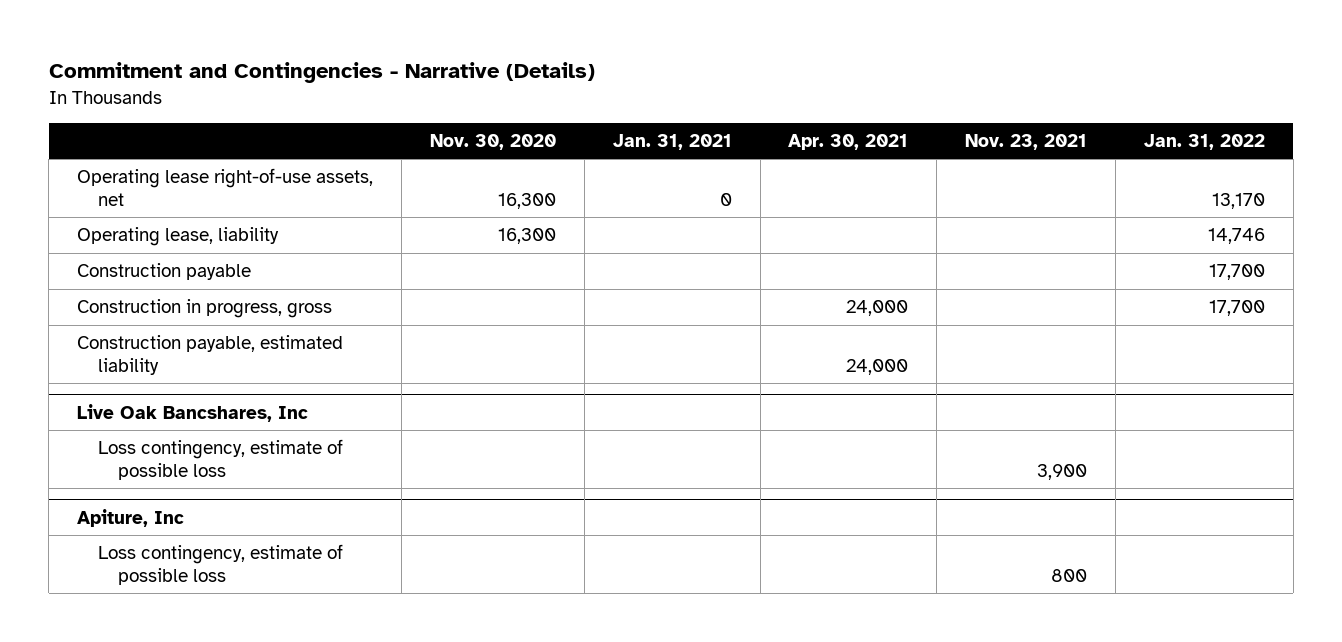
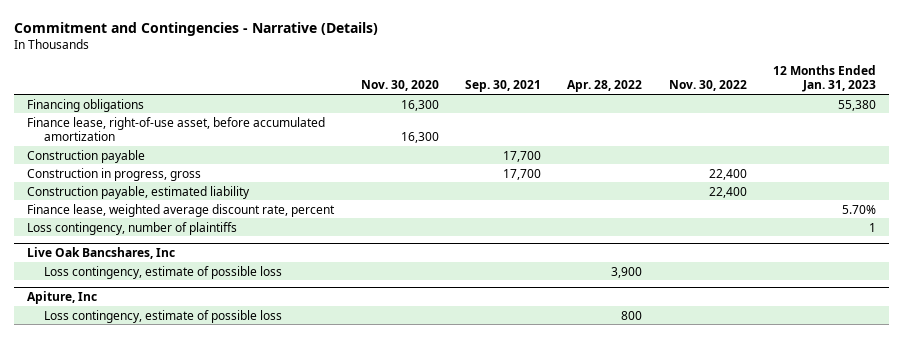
- | Nov. 30, 2020 | Jan. 31, 2021 | Apr. 30, 2021 | Nov. 23, 2021 | Jan. 31, 2022
+ | Nov. 30, 2020 | Sep. 30, 2021 | Apr. 28, 2022 | Nov. 30, 2022 | 12 Months Ended Jan. 31, 2023
- Operating lease right-of-use assets, net | 16,300 | 0 | | | 13,170
- Operating lease, liability | 16,300 | | | | 14,746
+ Financing obligations | 16,300 | | | | 55,380
+ Finance lease, right-of-use asset, before accumulated amortization | 16,300 | | | |
+ Finance lease, weighted average discount rate, percent | | | | | 5.70%
+ Loss contingency, number of plaintiffs | | | | | 1

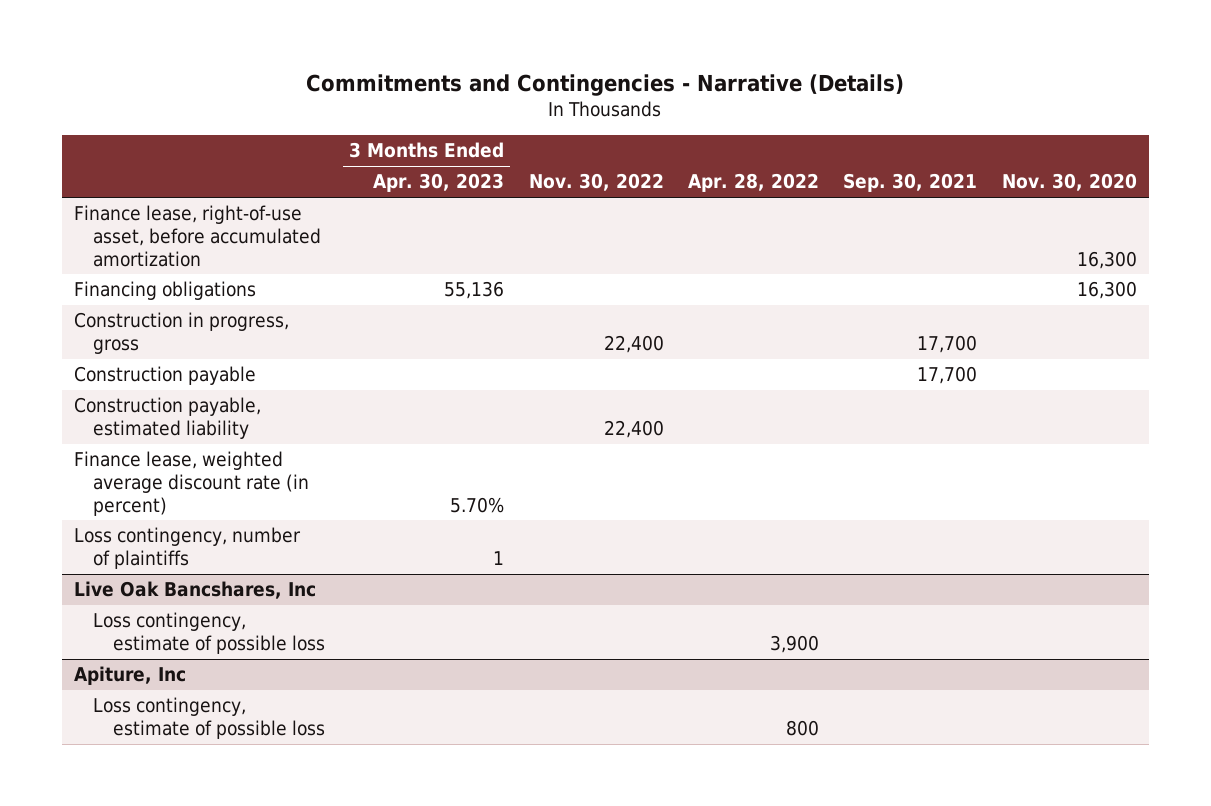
- Commitment and Contingencies - Narrative (Details)
+ Commitments and Contingencies - Narrative (Details)
- | Nov. 30, 2020 | Sep. 30, 2021 | Apr. 28, 2022 | Nov. 30, 2022 | 12 Months Ended Jan. 31, 2023
+ | 3 Months Ended Apr. 30, 2023 | Nov. 30, 2022 | Apr. 28, 2022 | Sep. 30, 2021 | Nov. 30, 2020
moved down: Financing obligations | 55,136 | | | | 16,300
moved down: Construction payable | | | | 17,700 |
- Finance lease, weighted average discount rate, percent | | | | | 5.70%
+ Finance lease, weighted average discount rate (in percent) | 5.70% | | | |

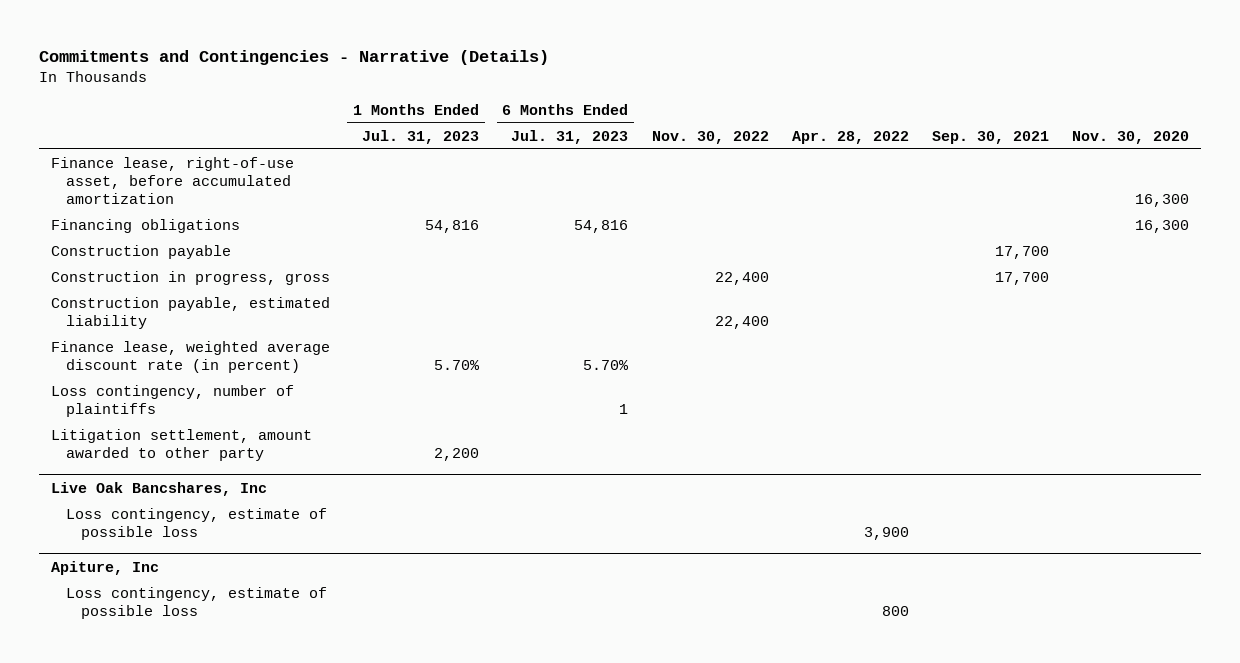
- | 3 Months Ended Apr. 30, 2023 | Nov. 30, 2022 | Apr. 28, 2022 | Sep. 30, 2021 | Nov. 30, 2020
+ | 1 Months Ended Jul. 31, 2023 | 6 Months Ended Jul. 31, 2023 | Nov. 30, 2022 | Apr. 28, 2022 | Sep. 30, 2021 | Nov. 30, 2020
moved down: Construction in progress, gross | | | 22,400 | | 17,700 |
+ Litigation settlement, amount awarded to other party | 2,200 | | | | |

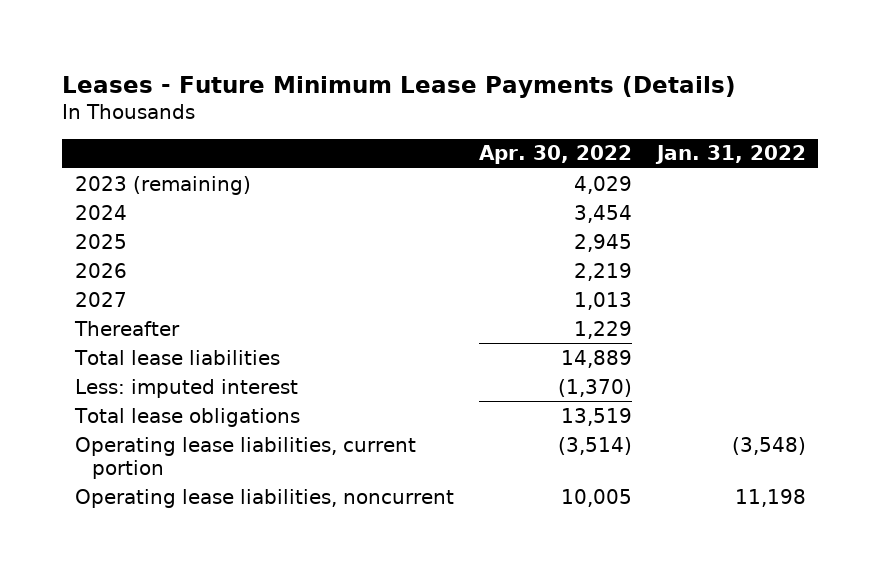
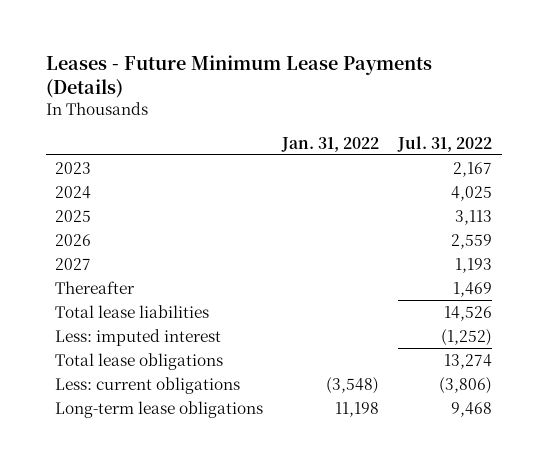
- | Apr. 30, 2022 | Jan. 31, 2022
+ | Jan. 31, 2022 | Jul. 31, 2022
- 2023 (remaining) | 4,029 |
+ 2023 | | 2,167
- Operating lease liabilities, current portion | (3,514) | (3,548)
- Operating lease liabilities, noncurrent | 10,005 | 11,198
+ Less: current obligations | (3,548) | (3,806)
+ Long-term lease obligations | 11,198 | 9,468

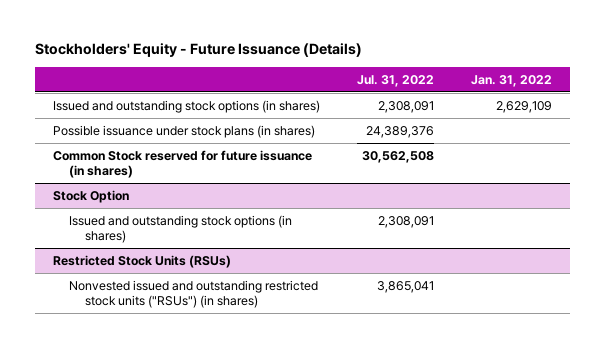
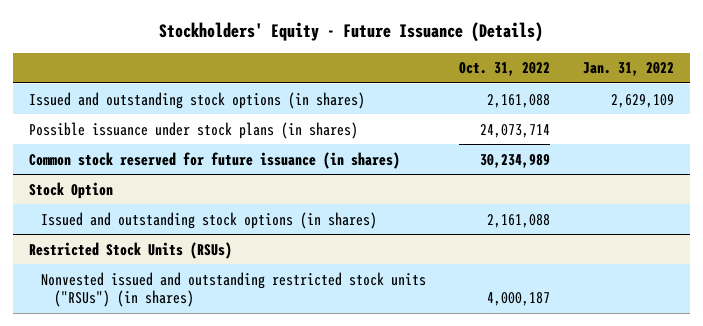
- | Jul. 31, 2022 | Jan. 31, 2022
+ | Oct. 31, 2022 | Jan. 31, 2022
- Common Stock reserved for future issuance (in shares) | 30,562,508 |
+ Common stock reserved for future issuance (in shares) | 30,234,989 |

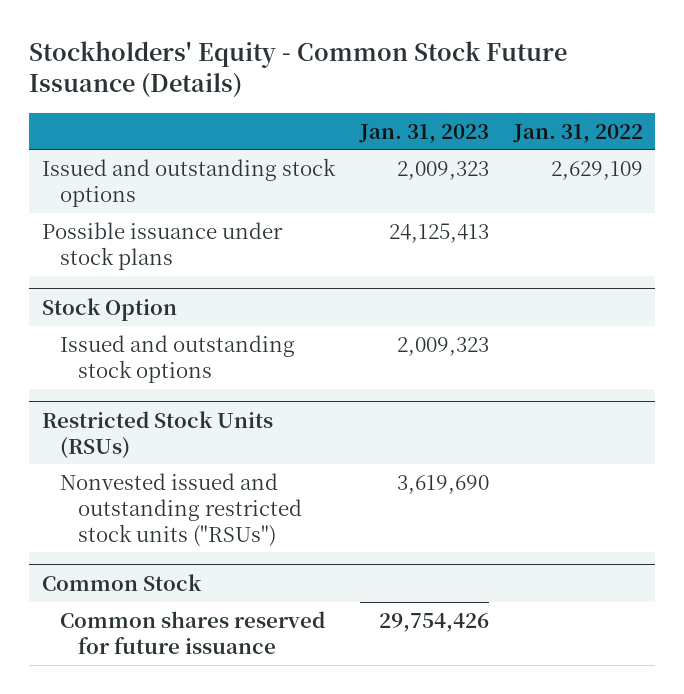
- Stockholders' Equity - Future Issuance (Details)
+ Stockholders' Equity - Common Stock Future Issuance (Details)
- | Oct. 31, 2022 | Jan. 31, 2022
+ | Jan. 31, 2023 | Jan. 31, 2022
- Issued and outstanding stock options (in shares) | 2,161,088 | 2,629,109
- Possible issuance under stock plans (in shares) | 24,073,714 |
- Common stock reserved for future issuance (in shares) | 30,234,989 |
+ Issued and outstanding stock options | 2,009,323 | 2,629,109
+ Possible issuance under stock plans | 24,125,413 |
@ Stock Option
- Issued and outstanding stock options (in shares) | 2,161,088 |
+ Issued and outstanding stock options | 2,009,323 |
@ Restricted Stock Units (RSUs)
- Nonvested issued and outstanding restricted stock units ("RSUs") (in shares) | 4,000,187 |
+ Nonvested issued and outstanding restricted stock units ("RSUs") | 3,619,690 |
+ Common Stock
+ Common shares reserved for future issuance | 29,754,426 |

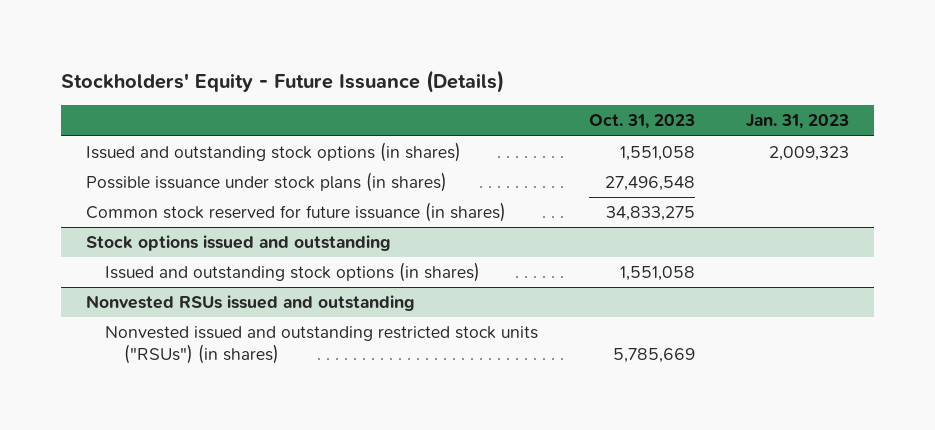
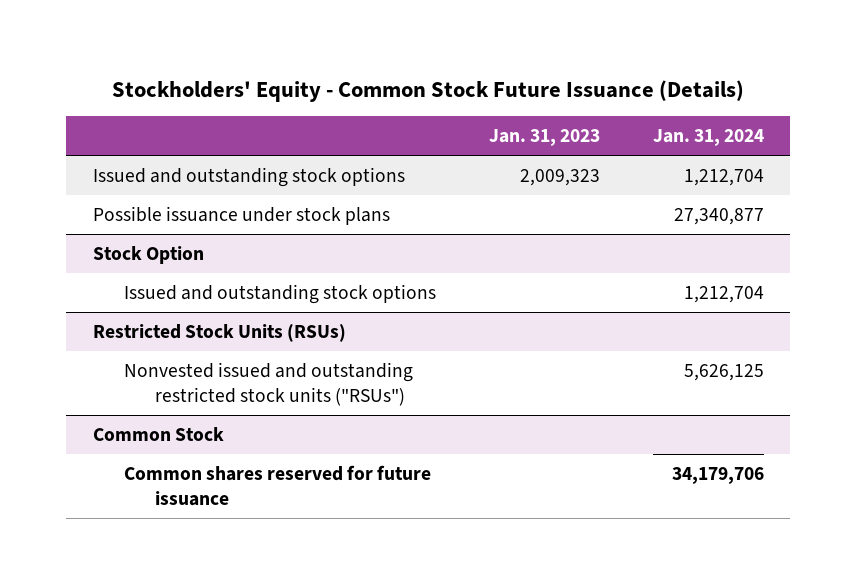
- Stockholders' Equity - Future Issuance (Details)
+ Stockholders' Equity - Common Stock Future Issuance (Details)
- | Oct. 31, 2023 | Jan. 31, 2023
+ | Jan. 31, 2023 | Jan. 31, 2024
- Issued and outstanding stock options (in shares) | 1,551,058 | 2,009,323
- Possible issuance under stock plans (in shares) | 27,496,548 |
- Common stock reserved for future issuance (in shares) | 34,833,275 |
- Stock options issued and outstanding
- Issued and outstanding stock options (in shares) | 1,551,058 |
- Nonvested RSUs issued and outstanding
- Nonvested issued and outstanding restricted stock units ("RSUs") (in shares) | 5,785,669 |
+ Issued and outstanding stock options | 2,009,323 | 1,212,704
+ Possible issuance under stock plans | | 27,340,877
+ Stock Option
+ Issued and outstanding stock options | | 1,212,704
+ Restricted Stock Units (RSUs)
+ Nonvested issued and outstanding restricted stock units ("RSUs") | | 5,626,125
+ Common Stock
+ Common shares reserved for future issuance | | 34,179,706

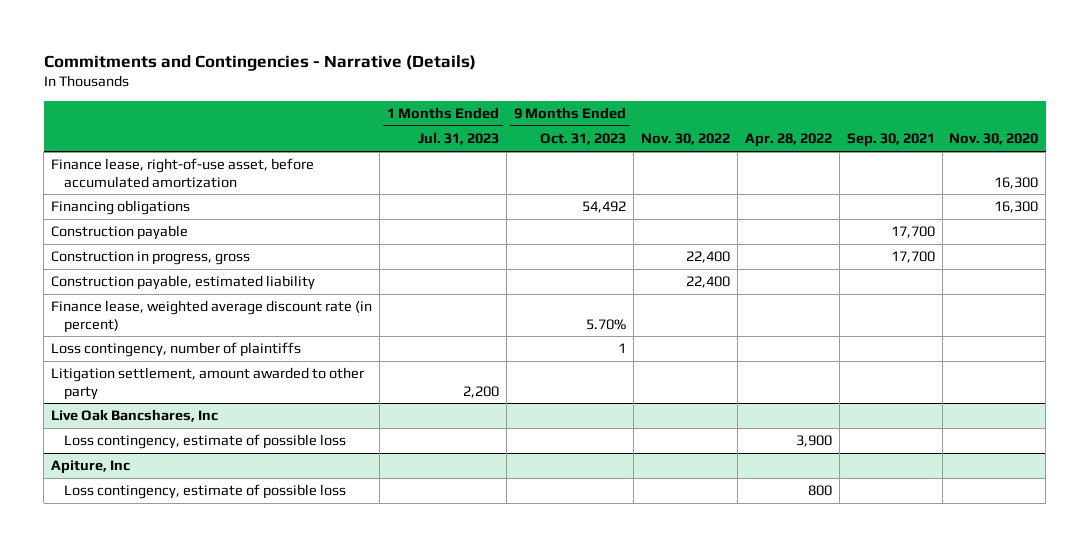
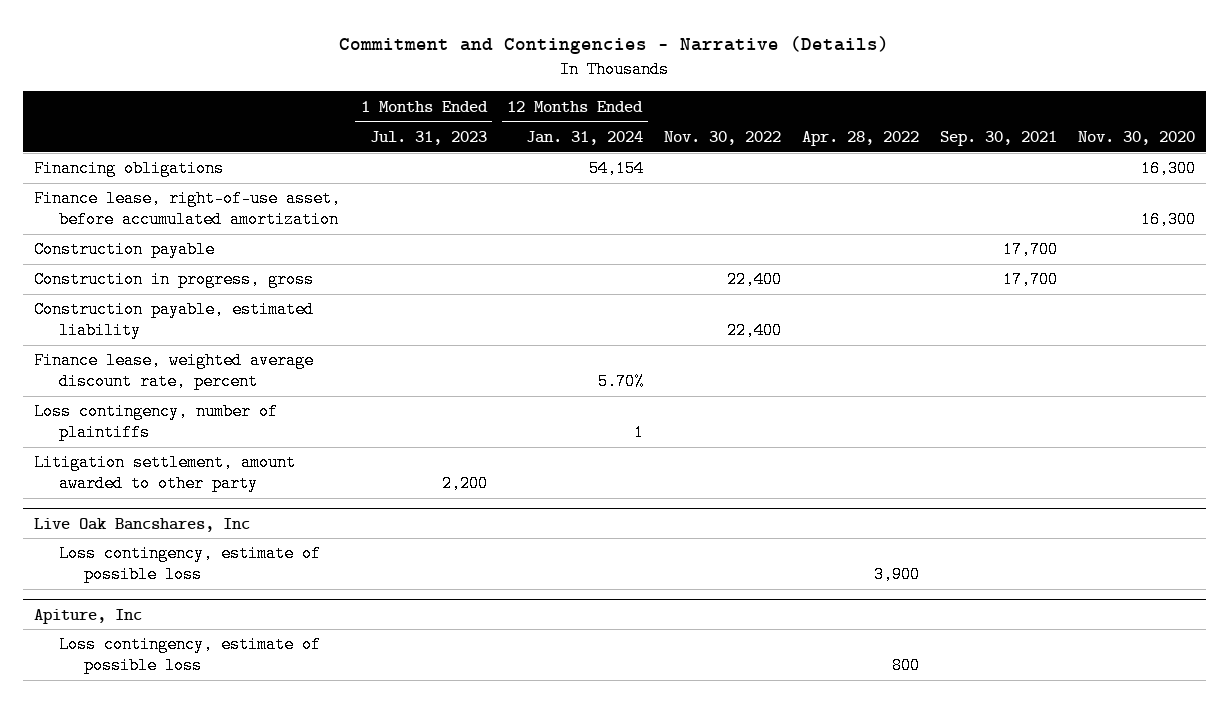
- Commitments and Contingencies - Narrative (Details)
+ Commitment and Contingencies - Narrative (Details)
- | 1 Months Ended Jul. 31, 2023 | 9 Months Ended Oct. 31, 2023 | Nov. 30, 2022 | Apr. 28, 2022 | Sep. 30, 2021 | Nov. 30, 2020
+ | 1 Months Ended Jul. 31, 2023 | 12 Months Ended Jan. 31, 2024 | Nov. 30, 2022 | Apr. 28, 2022 | Sep. 30, 2021 | Nov. 30, 2020
moved down: Finance lease, right-of-use asset, before accumulated amortization | | | | | | 16,300
- Finance lease, weighted average discount rate (in percent) | | 5.70% | | | |
+ Finance lease, weighted average discount rate, percent | | 5.70% | | | |

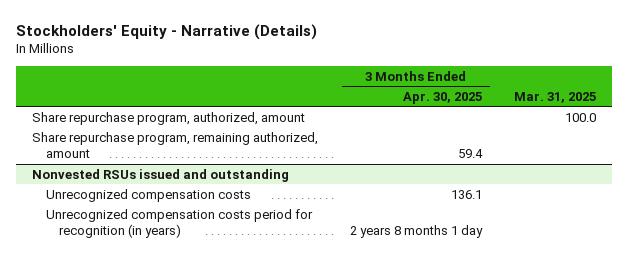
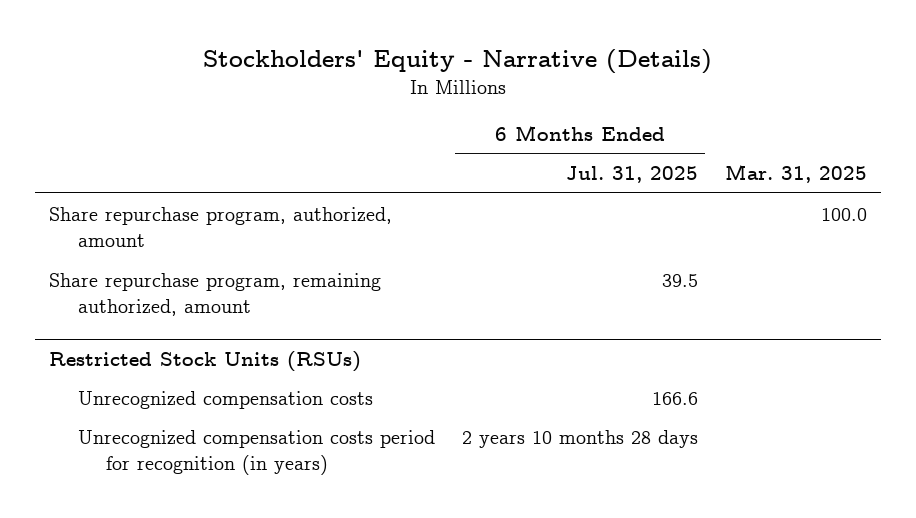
- | 3 Months Ended Apr. 30, 2025 | Mar. 31, 2025
+ | 6 Months Ended Jul. 31, 2025 | Mar. 31, 2025
- Nonvested RSUs issued and outstanding
+ Restricted Stock Units (RSUs)

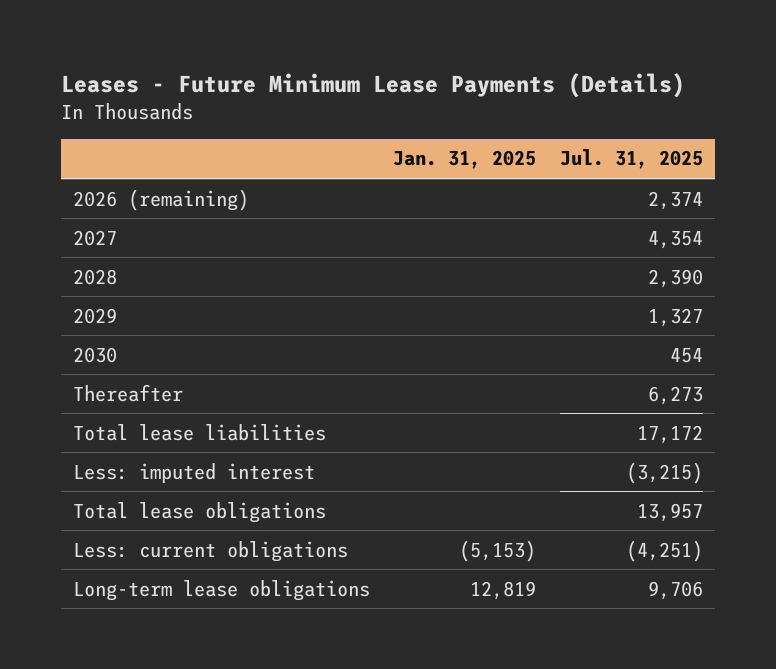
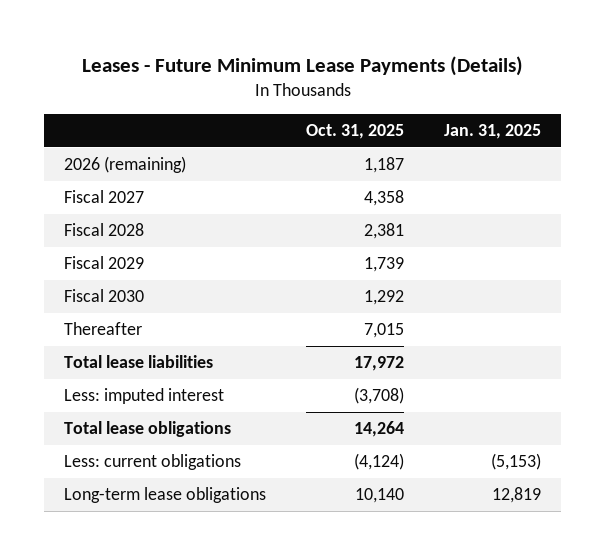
- | Jan. 31, 2025 | Jul. 31, 2025
+ | Oct. 31, 2025 | Jan. 31, 2025
- 2027 | | 4,354
- 2028 | | 2,390
- 2029 | | 1,327
- 2030 | | 454
+ Fiscal 2027 | 4,358 |
+ Fiscal 2028 | 2,381 |
+ Fiscal 2029 | 1,739 |
+ Fiscal 2030 | 1,292 |

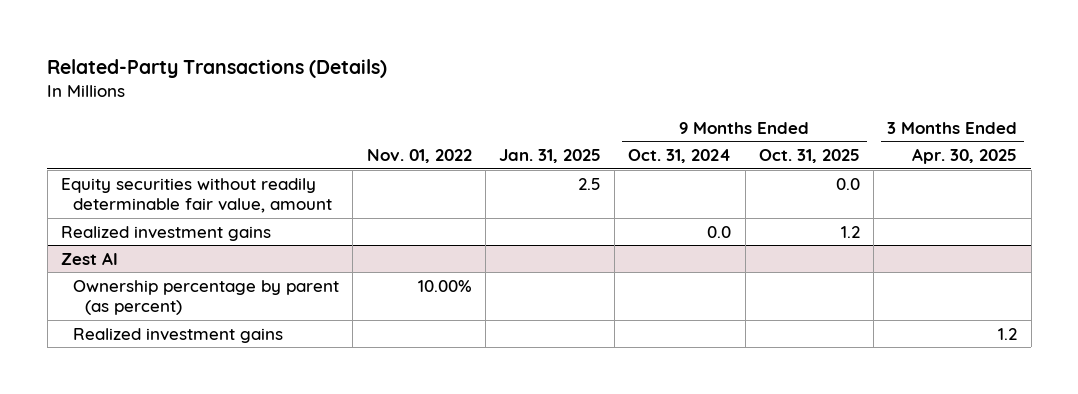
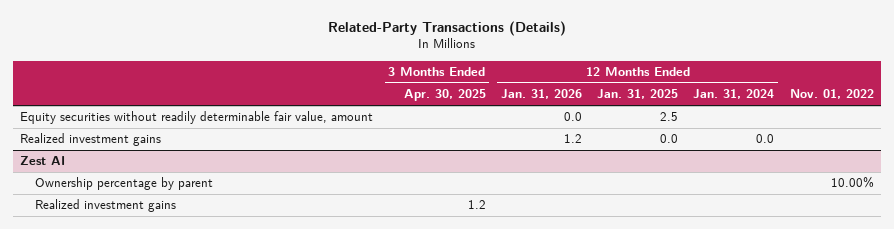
- | Nov. 01, 2022 | Jan. 31, 2025 | 9 Months Ended Oct. 31, 2024 | 9 Months Ended Oct. 31, 2025 | 3 Months Ended Apr. 30, 2025
+ | 3 Months Ended Apr. 30, 2025 | 12 Months Ended Jan. 31, 2026 | 12 Months Ended Jan. 31, 2025 | 12 Months Ended Jan. 31, 2024 | Nov. 01, 2022
@ Zest AI
- Ownership percentage by parent (as percent) | 10.00% | | | |
+ Ownership percentage by parent | | | | | 10.00%

